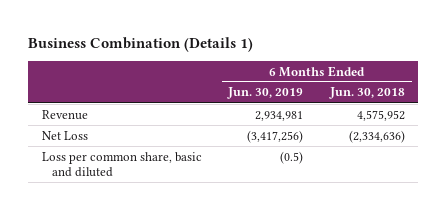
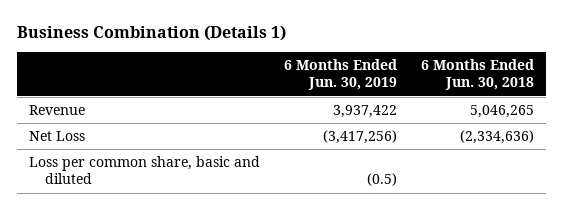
- Revenue | 2,934,981 | 4,575,952
+ Revenue | 3,937,422 | 5,046,265

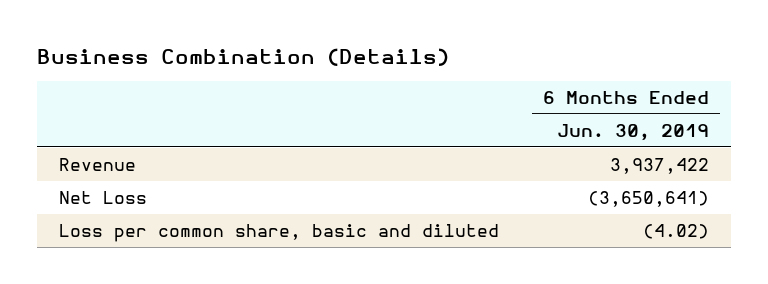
- Business Combination (Details 1)
+ Business Combination (Details)
- | 6 Months Ended Jun. 30, 2019 | 6 Months Ended Jun. 30, 2018
+ | 6 Months Ended Jun. 30, 2019
- Net Loss | (3,417,256) | (2,334,636)
- Loss per common share, basic and diluted | (0.5) |
+ Net Loss | (3,650,641)
+ Loss per common share, basic and diluted | (4.02)

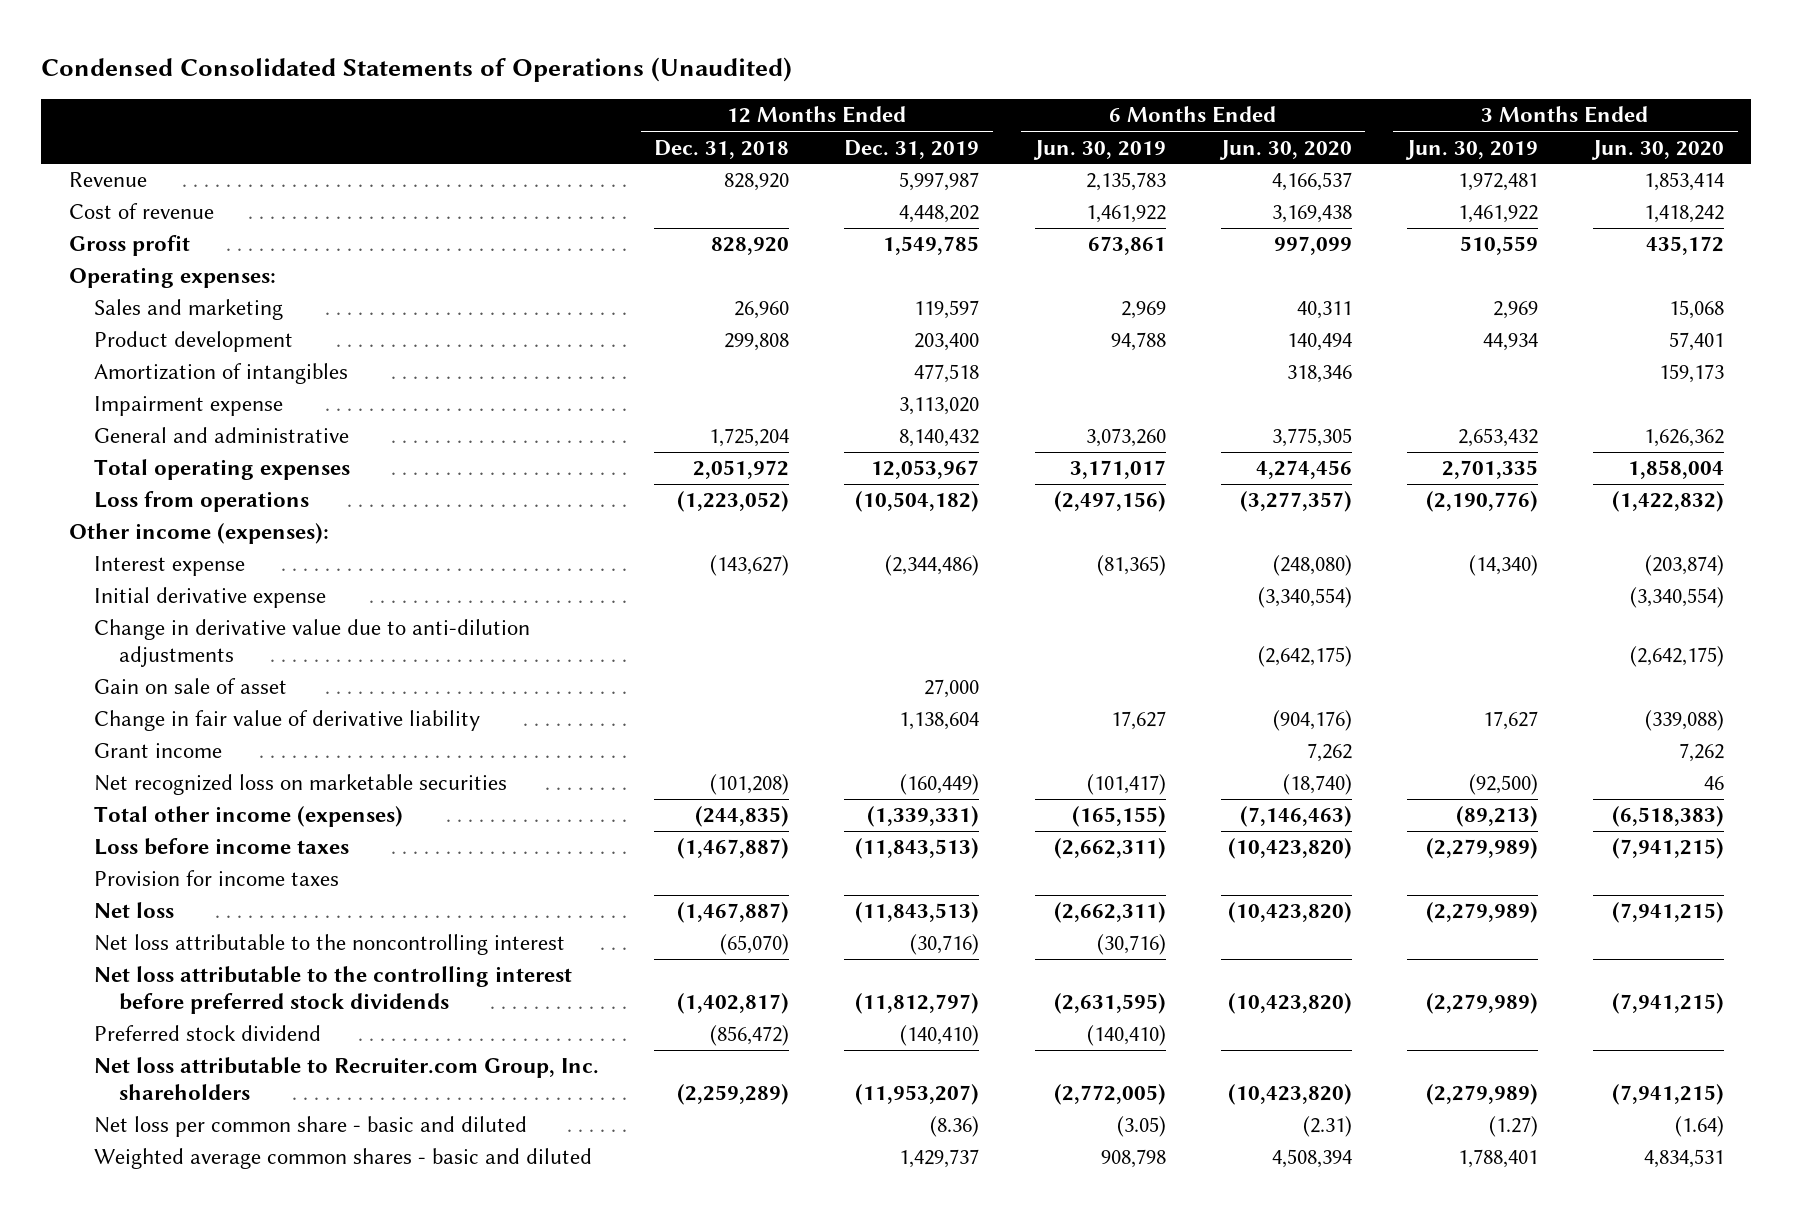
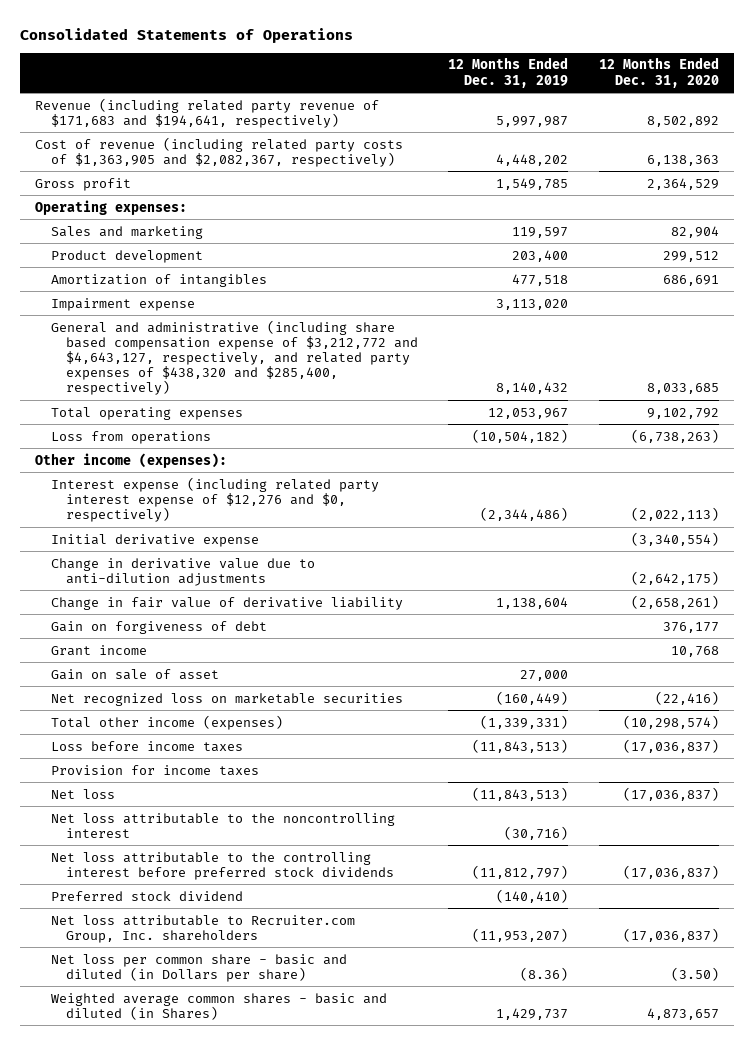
- Condensed Consolidated Statements of Operations (Unaudited)
+ Consolidated Statements of Operations
- | 12 Months Ended Dec. 31, 2018 | 12 Months Ended Dec. 31, 2019 | 6 Months Ended Jun. 30, 2019 | 6 Months Ended Jun. 30, 2020 | 3 Months Ended Jun. 30, 2019 | 3 Months Ended Jun. 30, 2020
+ | 12 Months Ended Dec. 31, 2019 | 12 Months Ended Dec. 31, 2020
- Revenue | 828,920 | 5,997,987 | 2,135,783 | 4,166,537 | 1,972,481 | 1,853,414
- Cost of revenue | | 4,448,202 | 1,461,922 | 3,169,438 | 1,461,922 | 1,418,242
+ Revenue (including related party revenue of $171,683 and $194,641, respectively) | 5,997,987 | 8,502,892
+ Cost of revenue (including related party costs of $1,363,905 and $2,082,367, respectively) | 4,448,202 | 6,138,363
- General and administrative | 1,725,204 | 8,140,432 | 3,073,260 | 3,775,305 | 2,653,432 | 1,626,362
+ General and administrative (including share based compensation expense of $3,212,772 and $4,643,127, respectively, and related party expenses of $438,320 and $285,400, respectively) | 8,140,432 | 8,033,685
- Interest expense | (143,627) | (2,344,486) | (81,365) | (248,080) | (14,340) | (203,874)
+ Interest expense (including related party interest expense of $12,276 and $0, respectively) | (2,344,486) | (2,022,113)
+ Gain on forgiveness of debt | | 376,177
moved down: Gain on sale of asset | 27,000 |
- Net loss per common share - basic and diluted | | (8.36) | (3.05) | (2.31) | (1.27) | (1.64)
- Weighted average common shares - basic and diluted | | 1,429,737 | 908,798 | 4,508,394 | 1,788,401 | 4,834,531
+ Net loss per common share - basic and diluted (in Dollars per share) | (8.36) | (3.50)
+ Weighted average common shares - basic and diluted (in Shares) | 1,429,737 | 4,873,657

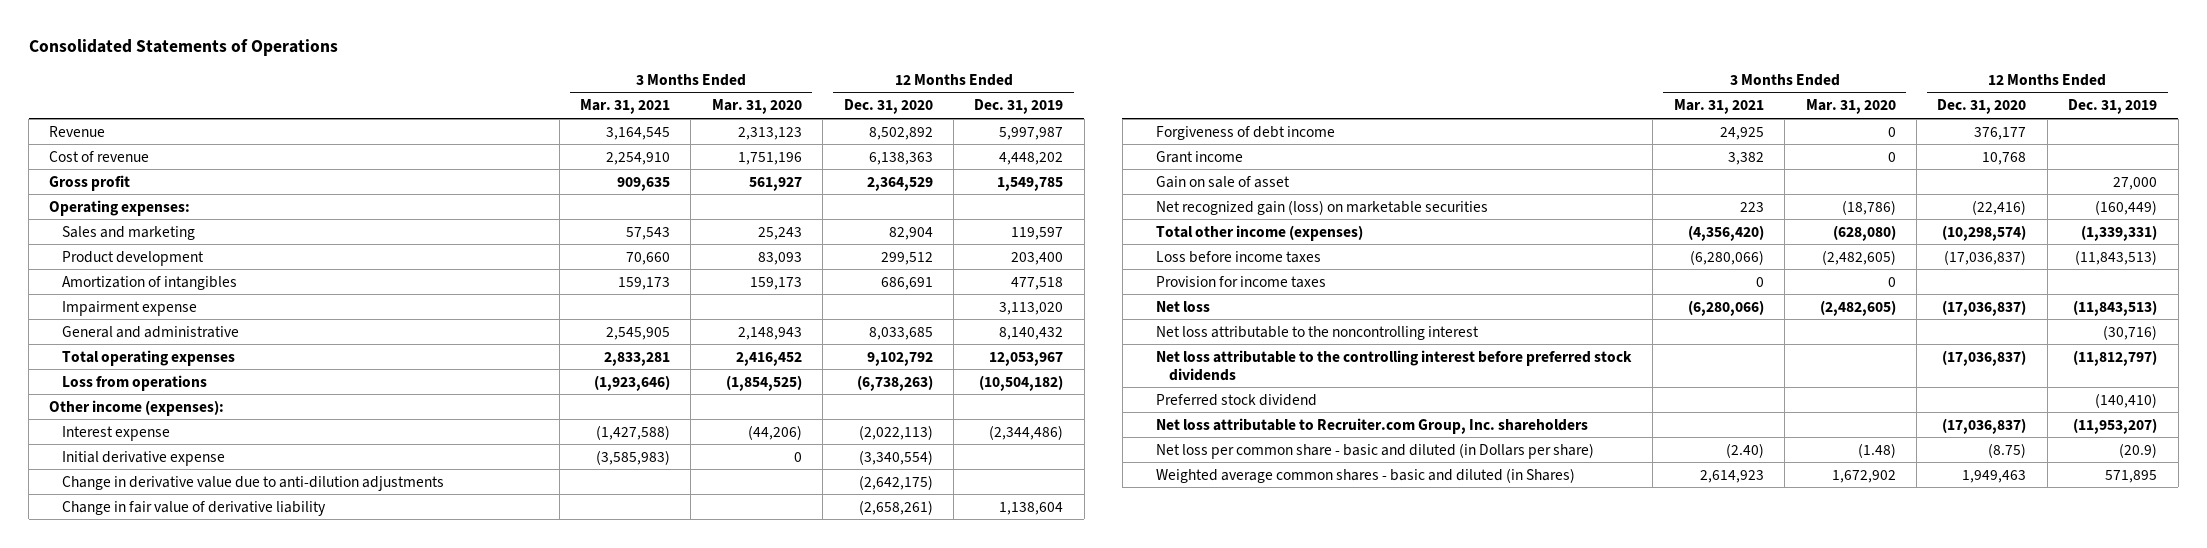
- | 12 Months Ended Dec. 31, 2019 | 12 Months Ended Dec. 31, 2020
+ | 3 Months Ended Mar. 31, 2021 | 3 Months Ended Mar. 31, 2020 | 12 Months Ended Dec. 31, 2020 | 12 Months Ended Dec. 31, 2019
- Revenue (including related party revenue of $171,683 and $194,641, respectively) | 5,997,987 | 8,502,892
- Cost of revenue (including related party costs of $1,363,905 and $2,082,367, respectively) | 4,448,202 | 6,138,363
+ Revenue | 3,164,545 | 2,313,123 | 8,502,892 | 5,997,987
+ Cost of revenue | 2,254,910 | 1,751,196 | 6,138,363 | 4,448,202
- General and administrative (including share based compensation expense of $3,212,772 and $4,643,127, respectively, and related party expenses of $438,320 and $285,400, respectively) | 8,140,432 | 8,033,685
+ General and administrative | 2,545,905 | 2,148,943 | 8,033,685 | 8,140,432
- Interest expense (including related party interest expense of $12,276 and $0, respectively) | (2,344,486) | (2,022,113)
+ Interest expense | (1,427,588) | (44,206) | (2,022,113) | (2,344,486)
- Gain on forgiveness of debt | | 376,177
+ Forgiveness of debt income | 24,925 | 0 | 376,177 |
- Net recognized loss on marketable securities | (160,449) | (22,416)
+ Net recognized gain (loss) on marketable securities | 223 | (18,786) | (22,416) | (160,449)
- Net loss per common share - basic and diluted (in Dollars per share) | (8.36) | (3.50)
- Weighted average common shares - basic and diluted (in Shares) | 1,429,737 | 4,873,657
+ Net loss per common share - basic and diluted (in Dollars per share) | (2.40) | (1.48) | (8.75) | (20.9)
+ Weighted average common shares - basic and diluted (in Shares) | 2,614,923 | 1,672,902 | 1,949,463 | 571,895

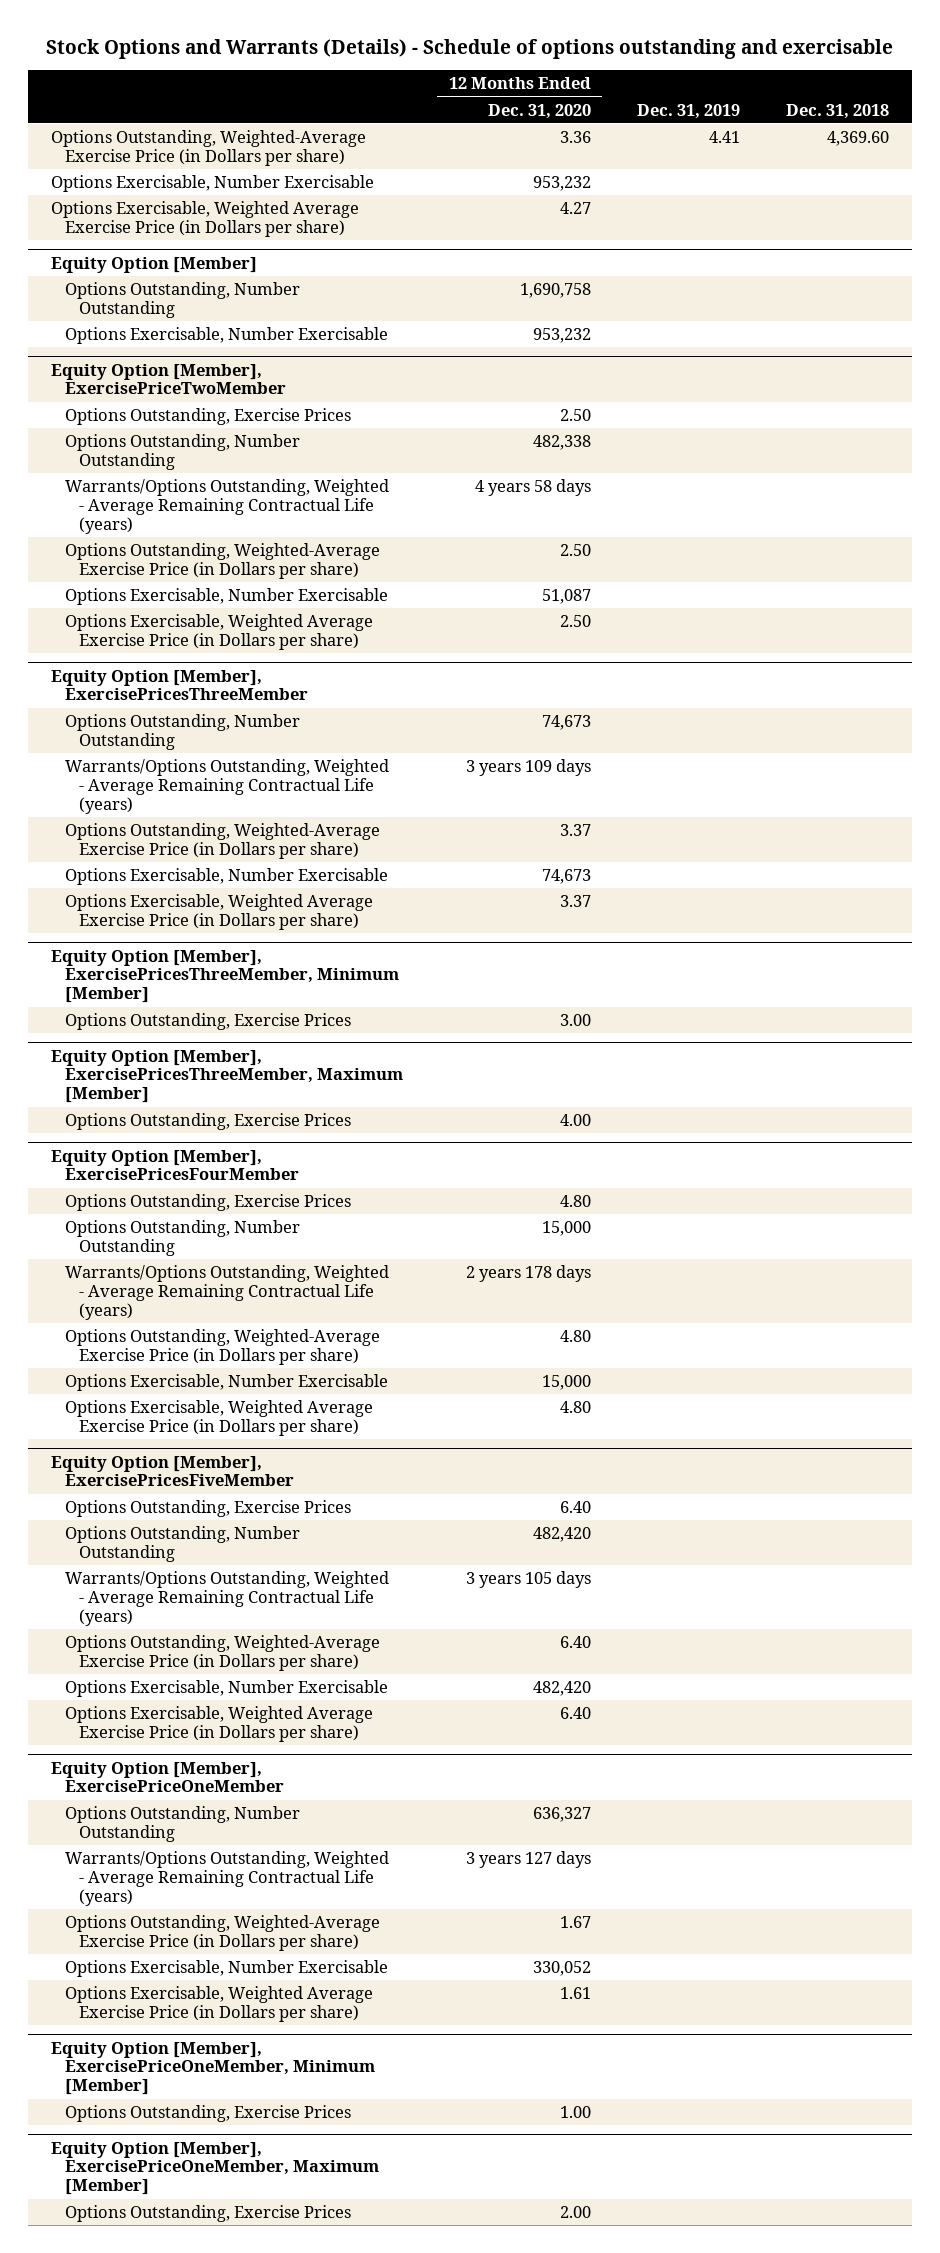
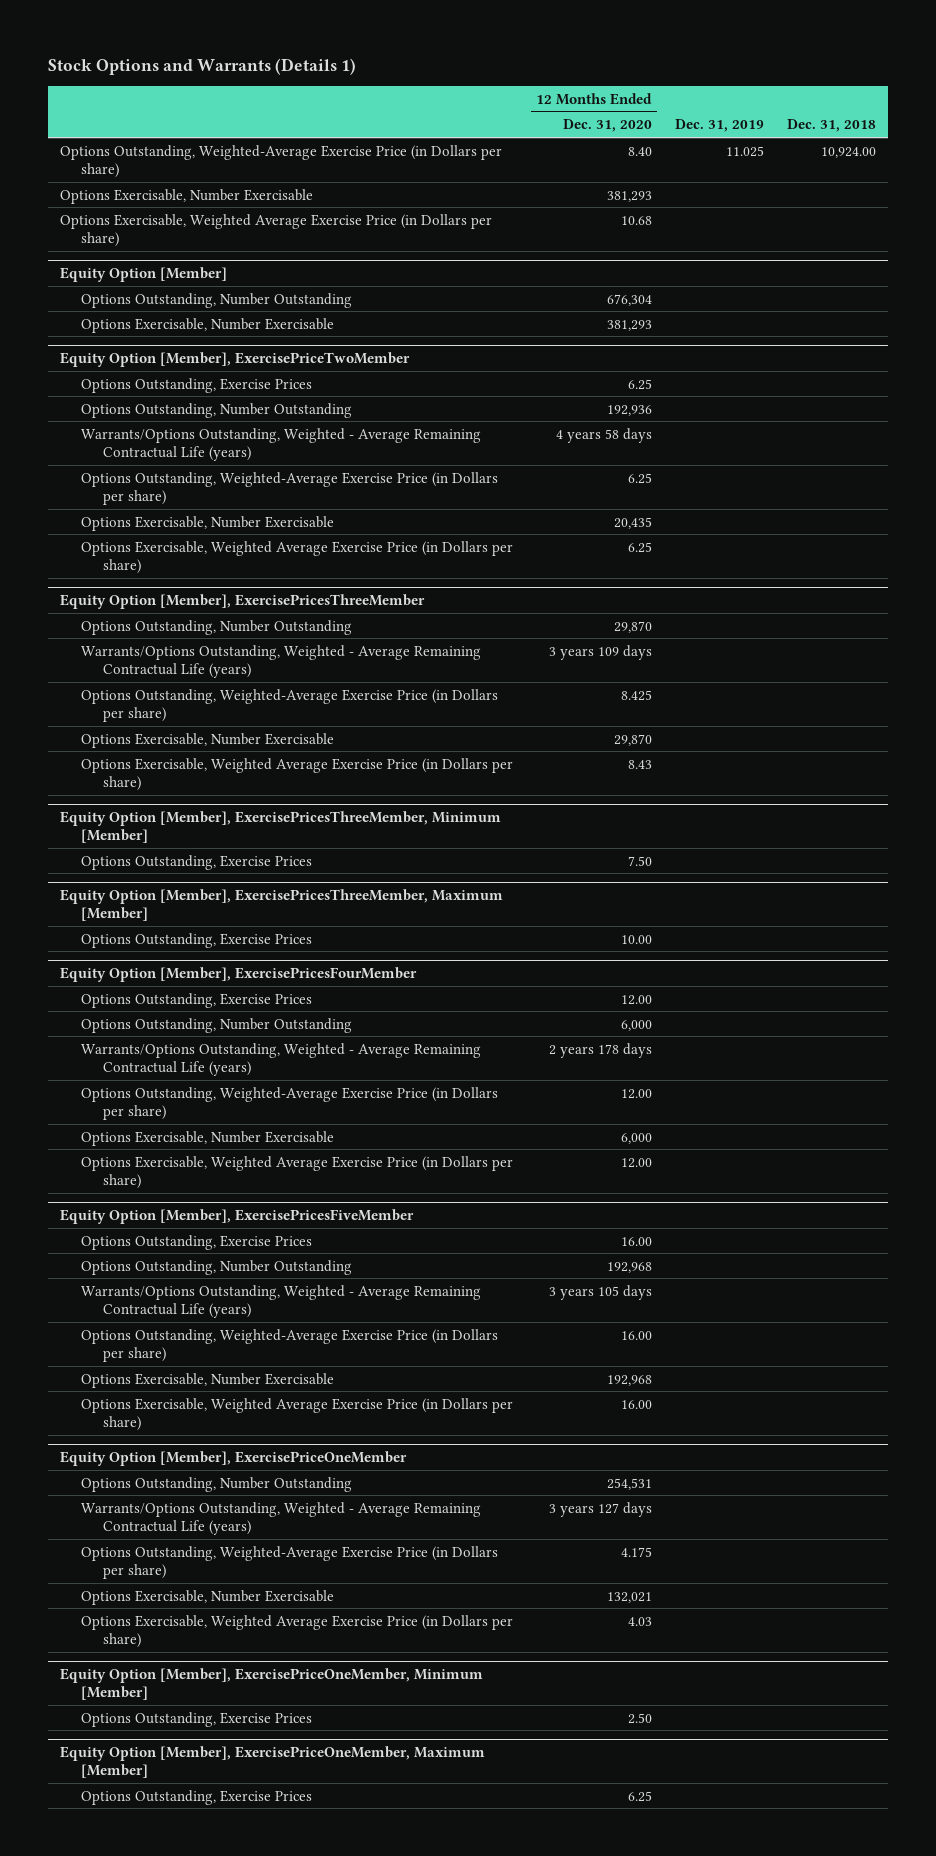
- Stock Options and Warrants (Details) - Schedule of options outstanding and exercisable
+ Stock Options and Warrants (Details 1)
- Options Outstanding, Weighted-Average Exercise Price (in Dollars per share) | 3.36 | 4.41 | 4,369.60
- Options Exercisable, Number Exercisable | 953,232 | |
- Options Exercisable, Weighted Average Exercise Price (in Dollars per share) | 4.27 | |
+ Options Outstanding, Weighted-Average Exercise Price (in Dollars per share) | 8.40 | 11.025 | 10,924.00
+ Options Exercisable, Number Exercisable | 381,293 | |
+ Options Exercisable, Weighted Average Exercise Price (in Dollars per share) | 10.68 | |
@ Equity Option [Member]
- Options Outstanding, Number Outstanding | 1,690,758 | |
- Options Exercisable, Number Exercisable | 953,232 | |
+ Options Outstanding, Number Outstanding | 676,304 | |
+ Options Exercisable, Number Exercisable | 381,293 | |
@ Equity Option [Member], ExercisePriceTwoMember
- Options Outstanding, Exercise Prices | 2.50 | |
- Options Outstanding, Number Outstanding | 482,338 | |
+ Options Outstanding, Exercise Prices | 6.25 | |
+ Options Outstanding, Number Outstanding | 192,936 | |
- Options Outstanding, Weighted-Average Exercise Price (in Dollars per share) | 2.50 | |
- Options Exercisable, Number Exercisable | 51,087 | |
- Options Exercisable, Weighted Average Exercise Price (in Dollars per share) | 2.50 | |
+ Options Outstanding, Weighted-Average Exercise Price (in Dollars per share) | 6.25 | |
+ Options Exercisable, Number Exercisable | 20,435 | |
+ Options Exercisable, Weighted Average Exercise Price (in Dollars per share) | 6.25 | |
@ Equity Option [Member], ExercisePricesThreeMember
- Options Outstanding, Number Outstanding | 74,673 | |
+ Options Outstanding, Number Outstanding | 29,870 | |
- Options Outstanding, Weighted-Average Exercise Price (in Dollars per share) | 3.37 | |
- Options Exercisable, Number Exercisable | 74,673 | |
- Options Exercisable, Weighted Average Exercise Price (in Dollars per share) | 3.37 | |
+ Options Outstanding, Weighted-Average Exercise Price (in Dollars per share) | 8.425 | |
+ Options Exercisable, Number Exercisable | 29,870 | |
+ Options Exercisable, Weighted Average Exercise Price (in Dollars per share) | 8.43 | |
@ Equity Option [Member], ExercisePricesThreeMember, Minimum [Member]
- Options Outstanding, Exercise Prices | 3.00 | |
+ Options Outstanding, Exercise Prices | 7.50 | |
@ Equity Option [Member], ExercisePricesThreeMember, Maximum [Member]
- Options Outstanding, Exercise Prices | 4.00 | |
+ Options Outstanding, Exercise Prices | 10.00 | |
@ Equity Option [Member], ExercisePricesFourMember
- Options Outstanding, Exercise Prices | 4.80 | |
- Options Outstanding, Number Outstanding | 15,000 | |
+ Options Outstanding, Exercise Prices | 12.00 | |
+ Options Outstanding, Number Outstanding | 6,000 | |
- Options Outstanding, Weighted-Average Exercise Price (in Dollars per share) | 4.80 | |
- Options Exercisable, Number Exercisable | 15,000 | |
- Options Exercisable, Weighted Average Exercise Price (in Dollars per share) | 4.80 | |
+ Options Outstanding, Weighted-Average Exercise Price (in Dollars per share) | 12.00 | |
+ Options Exercisable, Number Exercisable | 6,000 | |
+ Options Exercisable, Weighted Average Exercise Price (in Dollars per share) | 12.00 | |
@ Equity Option [Member], ExercisePricesFiveMember
- Options Outstanding, Exercise Prices | 6.40 | |
- Options Outstanding, Number Outstanding | 482,420 | |
+ Options Outstanding, Exercise Prices | 16.00 | |
+ Options Outstanding, Number Outstanding | 192,968 | |
- Options Outstanding, Weighted-Average Exercise Price (in Dollars per share) | 6.40 | |
- Options Exercisable, Number Exercisable | 482,420 | |
- Options Exercisable, Weighted Average Exercise Price (in Dollars per share) | 6.40 | |
+ Options Outstanding, Weighted-Average Exercise Price (in Dollars per share) | 16.00 | |
+ Options Exercisable, Number Exercisable | 192,968 | |
+ Options Exercisable, Weighted Average Exercise Price (in Dollars per share) | 16.00 | |
@ Equity Option [Member], ExercisePriceOneMember
- Options Outstanding, Number Outstanding | 636,327 | |
+ Options Outstanding, Number Outstanding | 254,531 | |
- Options Outstanding, Weighted-Average Exercise Price (in Dollars per share) | 1.67 | |
- Options Exercisable, Number Exercisable | 330,052 | |
- Options Exercisable, Weighted Average Exercise Price (in Dollars per share) | 1.61 | |
+ Options Outstanding, Weighted-Average Exercise Price (in Dollars per share) | 4.175 | |
+ Options Exercisable, Number Exercisable | 132,021 | |
+ Options Exercisable, Weighted Average Exercise Price (in Dollars per share) | 4.03 | |
@ Equity Option [Member], ExercisePriceOneMember, Minimum [Member]
- Options Outstanding, Exercise Prices | 1.00 | |
+ Options Outstanding, Exercise Prices | 2.50 | |
@ Equity Option [Member], ExercisePriceOneMember, Maximum [Member]
- Options Outstanding, Exercise Prices | 2.00 | |
+ Options Outstanding, Exercise Prices | 6.25 | |

